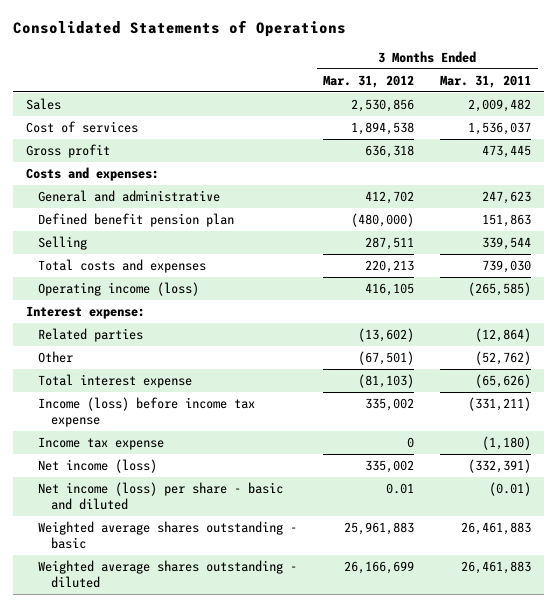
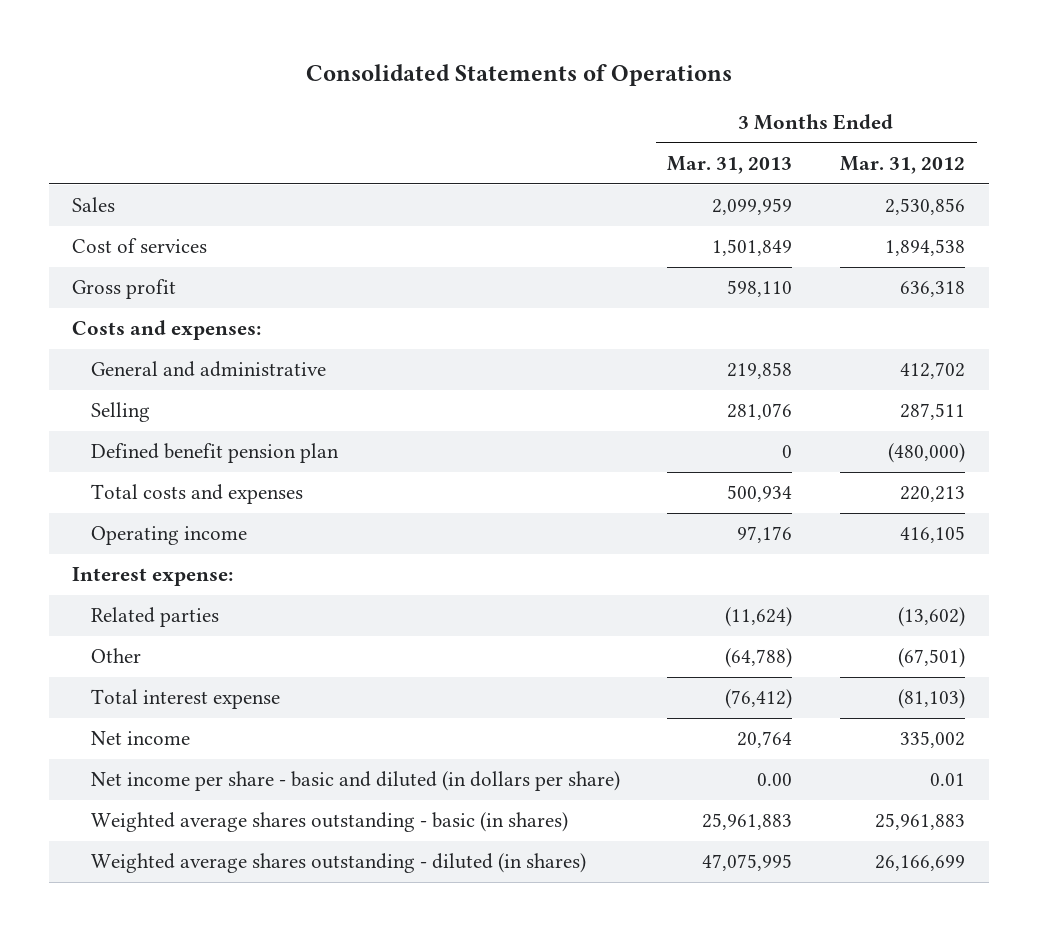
- | 3 Months Ended Mar. 31, 2012 | 3 Months Ended Mar. 31, 2011
+ | 3 Months Ended Mar. 31, 2013 | 3 Months Ended Mar. 31, 2012
moved down: Defined benefit pension plan | 0 | (480,000)
- Operating income (loss) | 416,105 | (265,585)
+ Operating income | 97,176 | 416,105
- Income (loss) before income tax expense | 335,002 | (331,211)
- Income tax expense | 0 | (1,180)
- Net income (loss) | 335,002 | (332,391)
- Net income (loss) per share - basic and diluted | 0.01 | (0.01)
- Weighted average shares outstanding - basic | 25,961,883 | 26,461,883
- Weighted average shares outstanding - diluted | 26,166,699 | 26,461,883
+ Net income | 20,764 | 335,002
+ Net income per share - basic and diluted (in dollars per share) | 0.00 | 0.01
+ Weighted average shares outstanding - basic (in shares) | 25,961,883 | 25,961,883
+ Weighted average shares outstanding - diluted (in shares) | 47,075,995 | 26,166,699

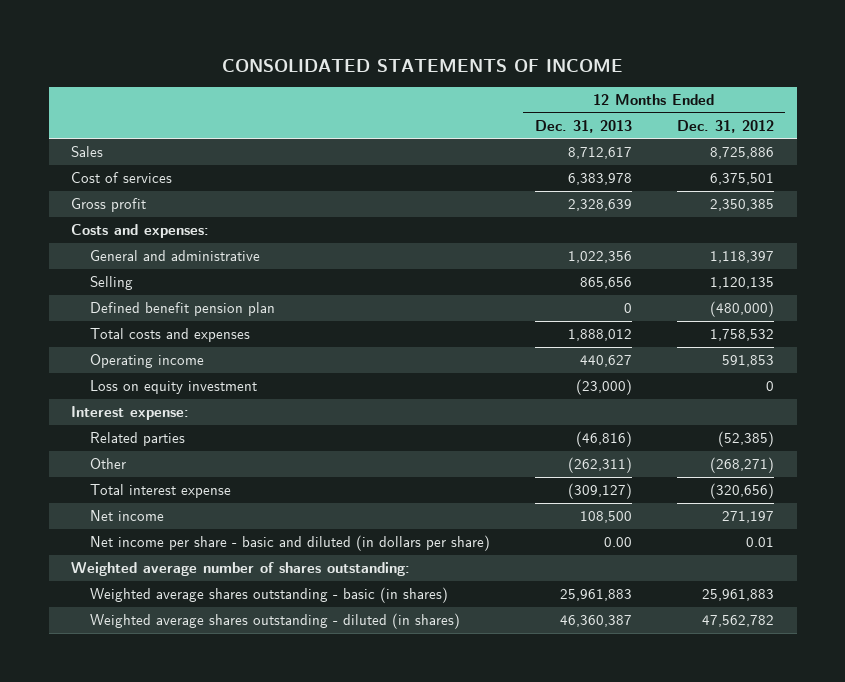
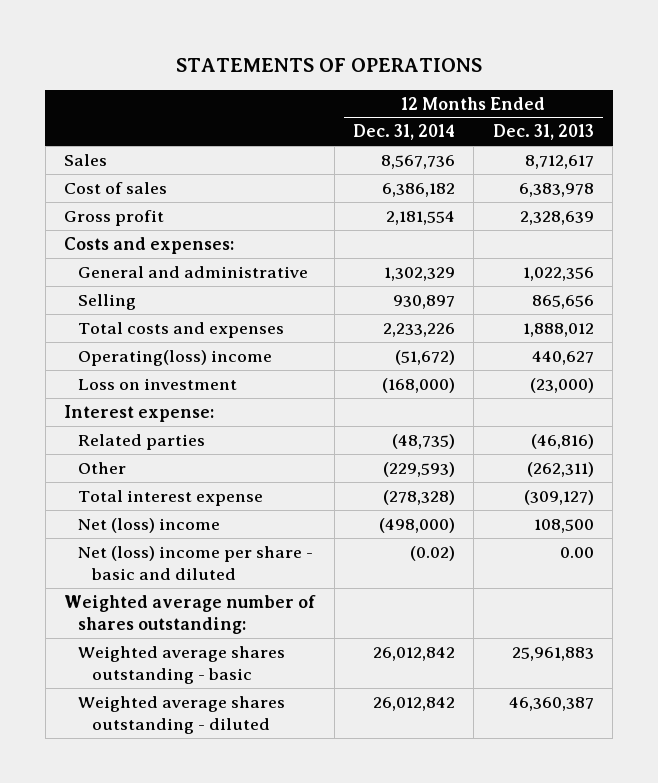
- CONSOLIDATED STATEMENTS OF INCOME
+ STATEMENTS OF OPERATIONS
- | 12 Months Ended Dec. 31, 2013 | 12 Months Ended Dec. 31, 2012
+ | 12 Months Ended Dec. 31, 2014 | 12 Months Ended Dec. 31, 2013
- Cost of services | 6,383,978 | 6,375,501
+ Cost of sales | 6,386,182 | 6,383,978
- Defined benefit pension plan | 0 | (480,000)
- Operating income | 440,627 | 591,853
- Loss on equity investment | (23,000) | 0
+ Operating(loss) income | (51,672) | 440,627
+ Loss on investment | (168,000) | (23,000)
- Net income | 108,500 | 271,197
- Net income per share - basic and diluted (in dollars per share) | 0.00 | 0.01
+ Net (loss) income | (498,000) | 108,500
+ Net (loss) income per share - basic and diluted | (0.02) | 0.00
- Weighted average shares outstanding - basic (in shares) | 25,961,883 | 25,961,883
- Weighted average shares outstanding - diluted (in shares) | 46,360,387 | 47,562,782
+ Weighted average shares outstanding - basic | 26,012,842 | 25,961,883
+ Weighted average shares outstanding - diluted | 26,012,842 | 46,360,387

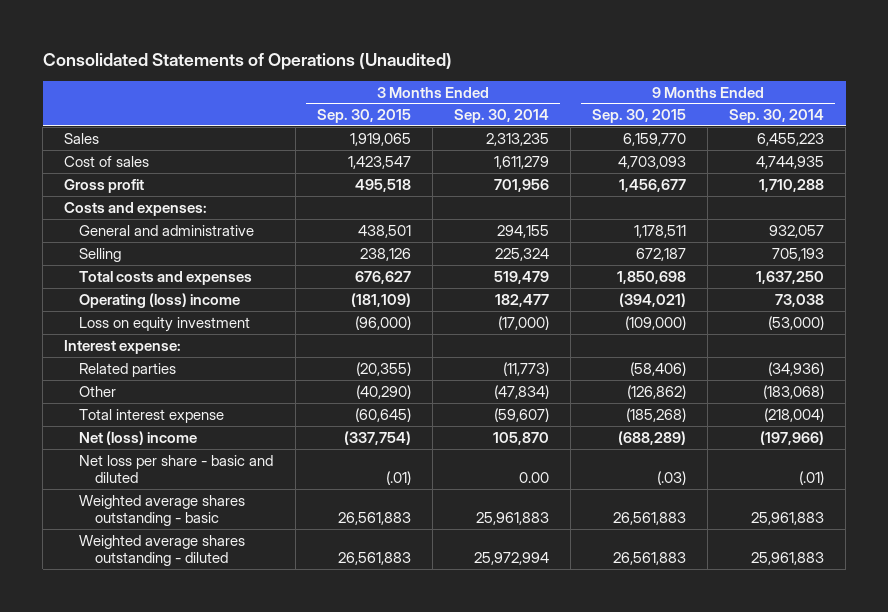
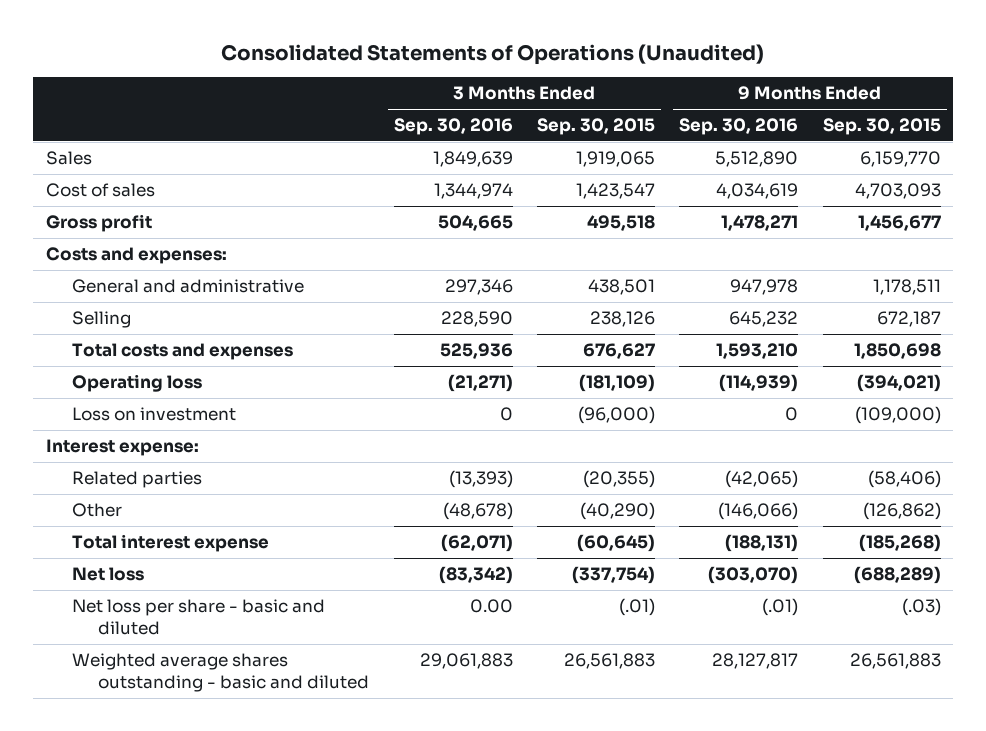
- | 3 Months Ended Sep. 30, 2015 | 3 Months Ended Sep. 30, 2014 | 9 Months Ended Sep. 30, 2015 | 9 Months Ended Sep. 30, 2014
+ | 3 Months Ended Sep. 30, 2016 | 3 Months Ended Sep. 30, 2015 | 9 Months Ended Sep. 30, 2016 | 9 Months Ended Sep. 30, 2015
- Operating (loss) income | (181,109) | 182,477 | (394,021) | 73,038
- Loss on equity investment | (96,000) | (17,000) | (109,000) | (53,000)
+ Operating loss | (21,271) | (181,109) | (114,939) | (394,021)
+ Loss on investment | 0 | (96,000) | 0 | (109,000)
- Net (loss) income | (337,754) | 105,870 | (688,289) | (197,966)
+ Net loss | (83,342) | (337,754) | (303,070) | (688,289)
- Weighted average shares outstanding - basic | 26,561,883 | 25,961,883 | 26,561,883 | 25,961,883
- Weighted average shares outstanding - diluted | 26,561,883 | 25,972,994 | 26,561,883 | 25,961,883
+ Weighted average shares outstanding - basic and diluted | 29,061,883 | 26,561,883 | 28,127,817 | 26,561,883

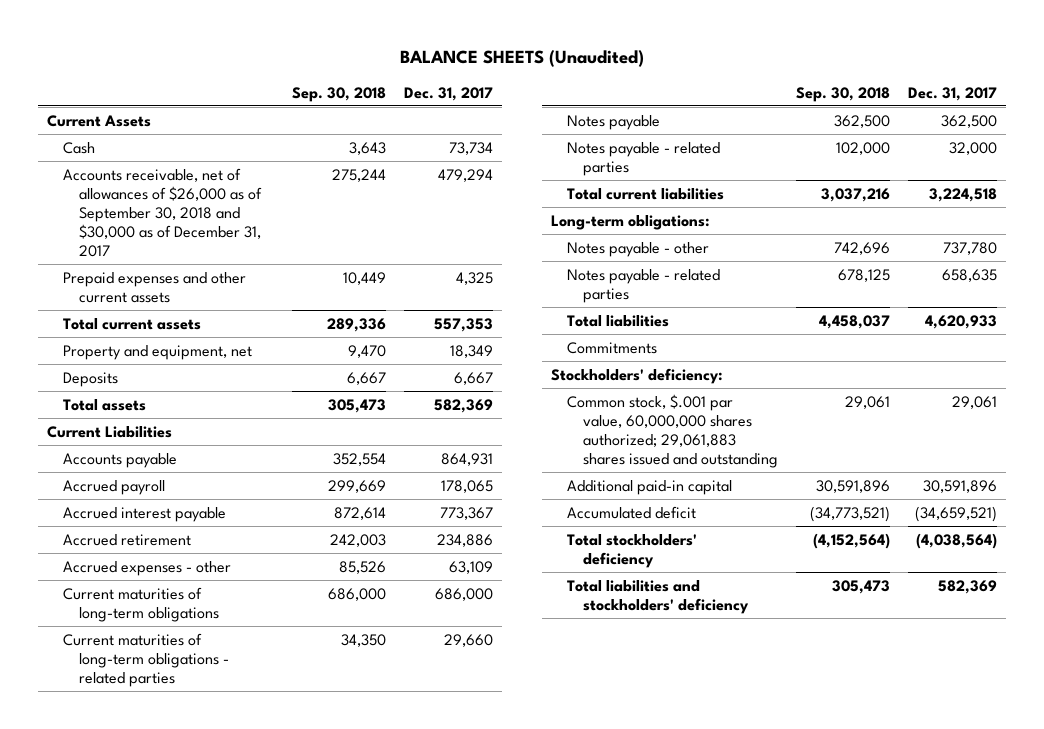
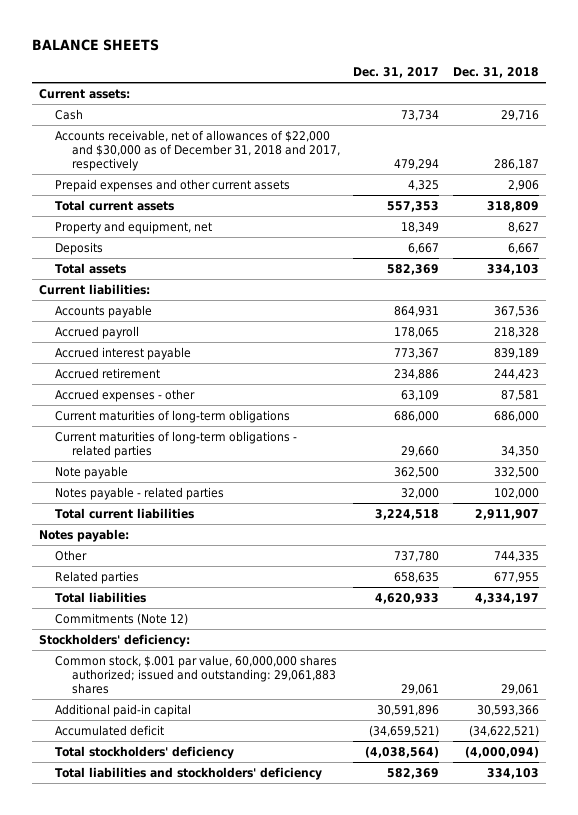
- BALANCE SHEETS (Unaudited)
+ BALANCE SHEETS
- | Sep. 30, 2018 | Dec. 31, 2017
+ | Dec. 31, 2017 | Dec. 31, 2018
- Current Assets
+ Current assets:
- Accounts receivable, net of allowances of $26,000 as of September 30, 2018 and $30,000 as of December 31, 2017 | 275,244 | 479,294
+ Accounts receivable, net of allowances of $22,000 and $30,000 as of December 31, 2018 and 2017, respectively | 479,294 | 286,187
- Current Liabilities
+ Current liabilities:
- Notes payable | 362,500 | 362,500
+ Note payable | 362,500 | 332,500
- Long-term obligations:
- Notes payable - other | 742,696 | 737,780
- Notes payable - related parties | 678,125 | 658,635
+ Notes payable:
+ Other | 737,780 | 744,335
+ Related parties | 658,635 | 677,955
- Commitments
+ Commitments (Note 12)
- Common stock, $.001 par value, 60,000,000 shares authorized; 29,061,883 shares issued and outstanding | 29,061 | 29,061
+ Common stock, $.001 par value, 60,000,000 shares authorized; issued and outstanding: 29,061,883 shares | 29,061 | 29,061

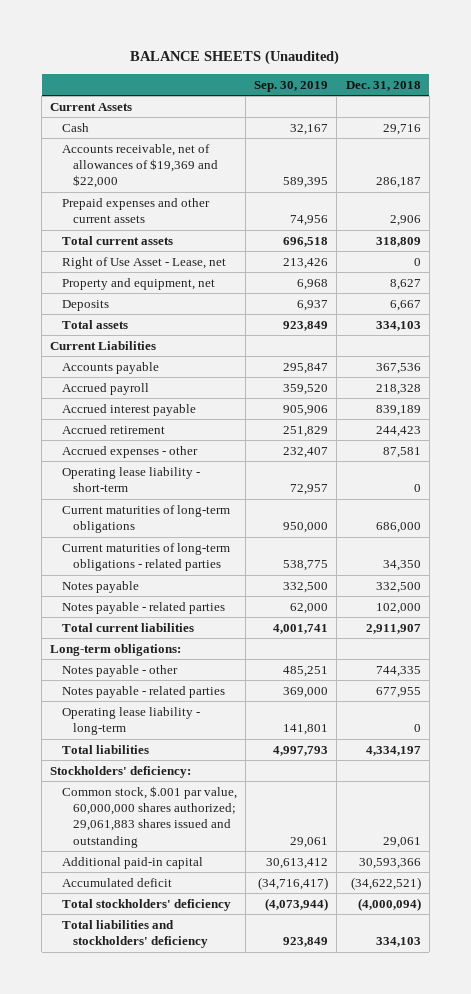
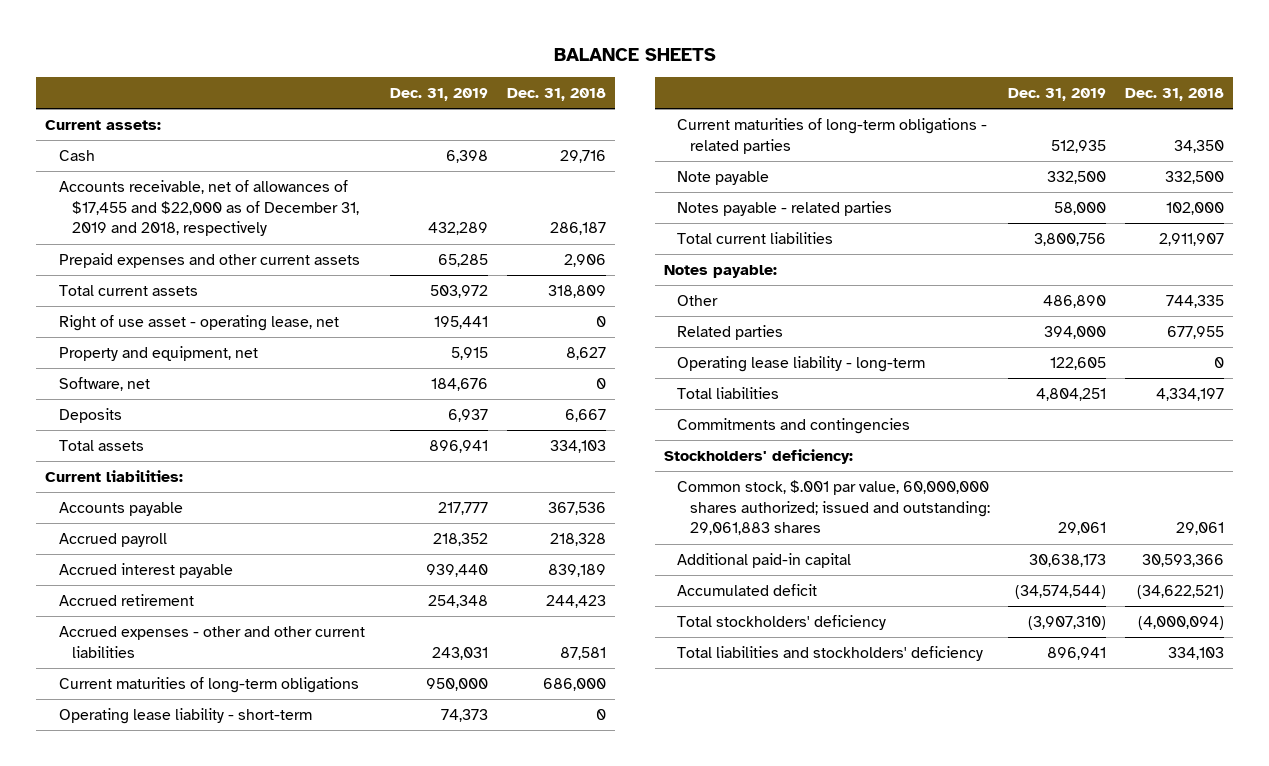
- BALANCE SHEETS (Unaudited)
+ BALANCE SHEETS
- | Sep. 30, 2019 | Dec. 31, 2018
+ | Dec. 31, 2019 | Dec. 31, 2018
- Current Assets
+ Current assets:
- Accounts receivable, net of allowances of $19,369 and $22,000 | 589,395 | 286,187
+ Accounts receivable, net of allowances of $17,455 and $22,000 as of December 31, 2019 and 2018, respectively | 432,289 | 286,187
- Right of Use Asset - Lease, net | 213,426 | 0
+ Right of use asset - operating lease, net | 195,441 | 0
+ Software, net | 184,676 | 0
- Current Liabilities
+ Current liabilities:
- Accrued expenses - other | 232,407 | 87,581
+ Accrued expenses - other and other current liabilities | 243,031 | 87,581
moved down: Operating lease liability - short-term | 74,373 | 0
- Notes payable | 332,500 | 332,500
+ Note payable | 332,500 | 332,500
- Long-term obligations:
- Notes payable - other | 485,251 | 744,335
- Notes payable - related parties | 369,000 | 677,955
+ Notes payable:
+ Other | 486,890 | 744,335
+ Related parties | 394,000 | 677,955
+ Commitments and contingencies
- Common stock, $.001 par value, 60,000,000 shares authorized; 29,061,883 shares issued and outstanding | 29,061 | 29,061
+ Common stock, $.001 par value, 60,000,000 shares authorized; issued and outstanding: 29,061,883 shares | 29,061 | 29,061

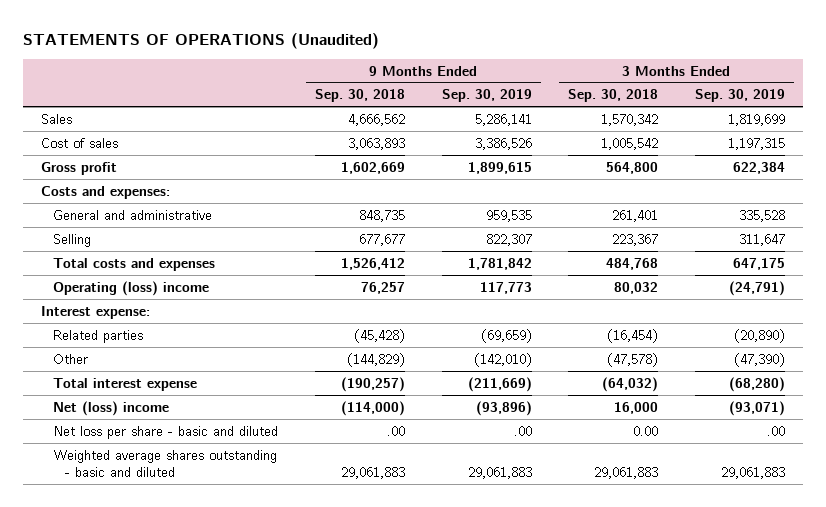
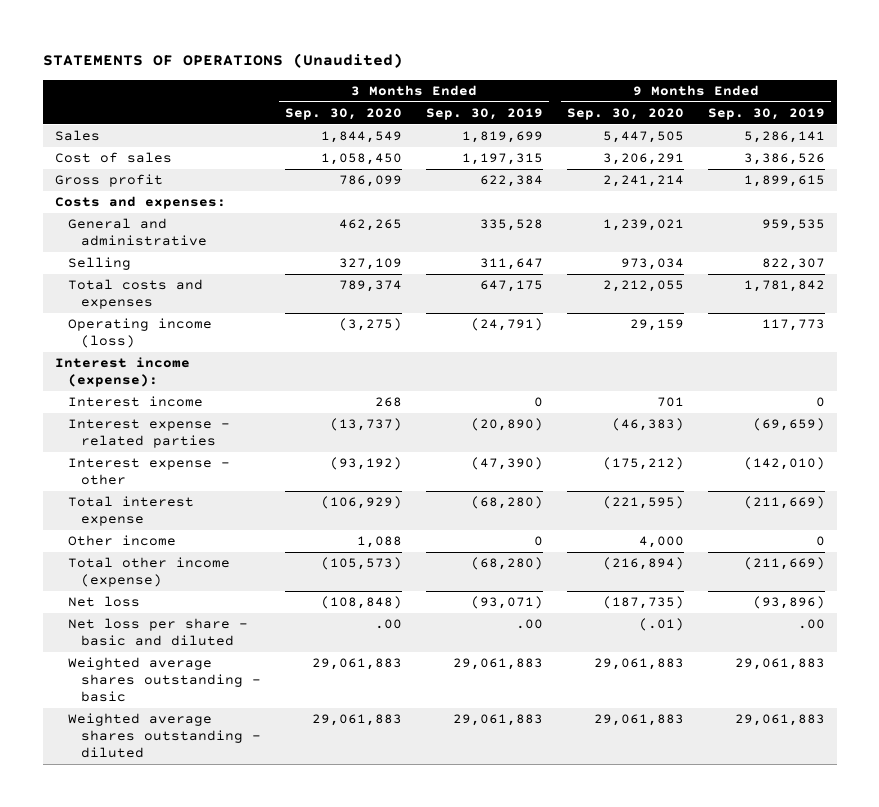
- | 9 Months Ended Sep. 30, 2018 | 9 Months Ended Sep. 30, 2019 | 3 Months Ended Sep. 30, 2018 | 3 Months Ended Sep. 30, 2019
+ | 3 Months Ended Sep. 30, 2020 | 3 Months Ended Sep. 30, 2019 | 9 Months Ended Sep. 30, 2020 | 9 Months Ended Sep. 30, 2019
- Operating (loss) income | 76,257 | 117,773 | 80,032 | (24,791)
- Interest expense:
- Related parties | (45,428) | (69,659) | (16,454) | (20,890)
- Other | (144,829) | (142,010) | (47,578) | (47,390)
+ Operating income (loss) | (3,275) | (24,791) | 29,159 | 117,773
+ Interest income (expense):
+ Interest income | 268 | 0 | 701 | 0
+ Interest expense - related parties | (13,737) | (20,890) | (46,383) | (69,659)
+ Interest expense - other | (93,192) | (47,390) | (175,212) | (142,010)
- Net (loss) income | (114,000) | (93,896) | 16,000 | (93,071)
+ Other income | 1,088 | 0 | 4,000 | 0
+ Total other income (expense) | (105,573) | (68,280) | (216,894) | (211,669)
+ Net loss | (108,848) | (93,071) | (187,735) | (93,896)
- Weighted average shares outstanding - basic and diluted | 29,061,883 | 29,061,883 | 29,061,883 | 29,061,883
+ Weighted average shares outstanding - basic | 29,061,883 | 29,061,883 | 29,061,883 | 29,061,883
+ Weighted average shares outstanding - diluted | 29,061,883 | 29,061,883 | 29,061,883 | 29,061,883

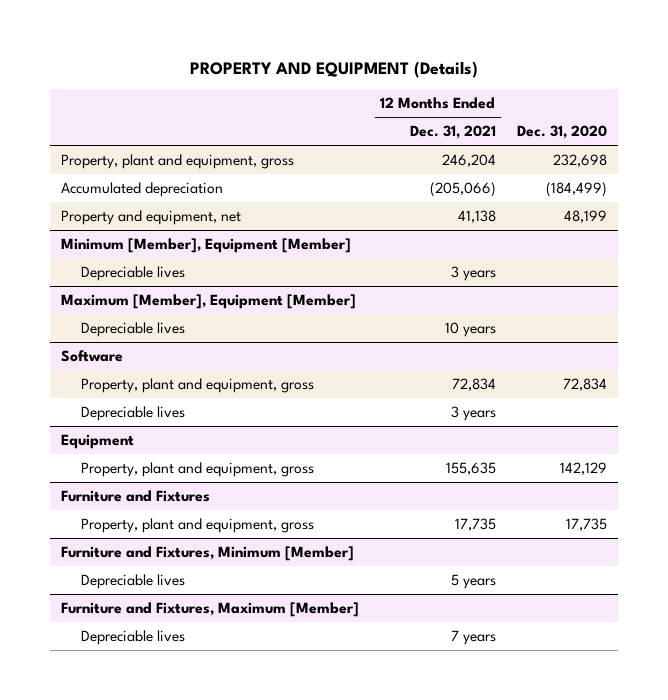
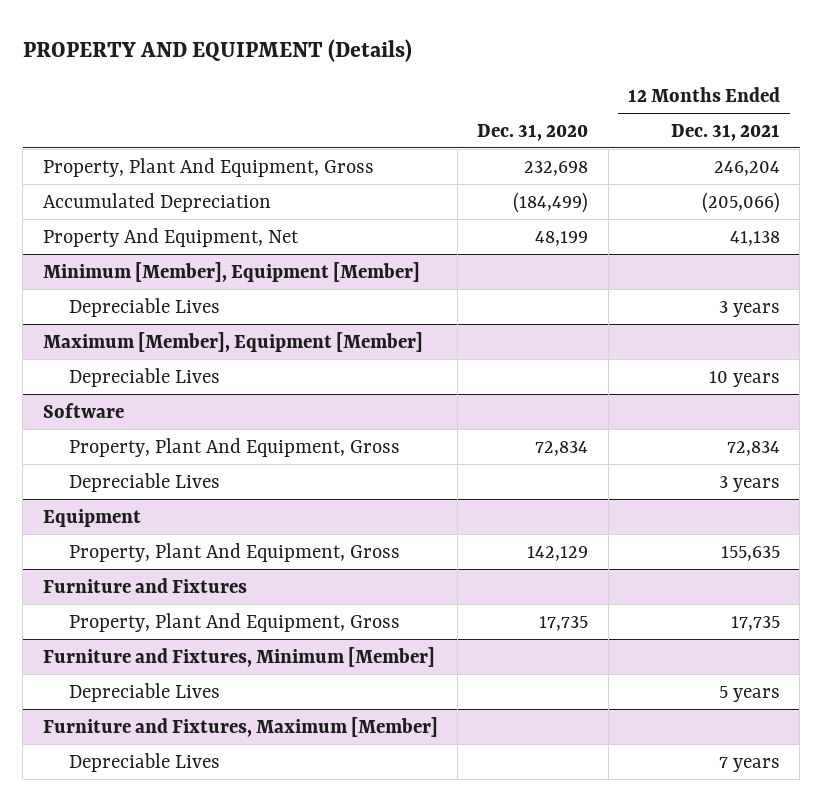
- | 12 Months Ended Dec. 31, 2021 | Dec. 31, 2020
+ | Dec. 31, 2020 | 12 Months Ended Dec. 31, 2021
- Property, plant and equipment, gross | 246,204 | 232,698
- Accumulated depreciation | (205,066) | (184,499)
- Property and equipment, net | 41,138 | 48,199
+ Property, Plant And Equipment, Gross | 232,698 | 246,204
+ Accumulated Depreciation | (184,499) | (205,066)
+ Property And Equipment, Net | 48,199 | 41,138
@ Minimum [Member], Equipment [Member]
- Depreciable lives | 3 years |
+ Depreciable Lives | | 3 years
@ Maximum [Member], Equipment [Member]
- Depreciable lives | 10 years |
+ Depreciable Lives | | 10 years
@ Software
- Property, plant and equipment, gross | 72,834 | 72,834
- Depreciable lives | 3 years |
+ Property, Plant And Equipment, Gross | 72,834 | 72,834
+ Depreciable Lives | | 3 years
@ Equipment
- Property, plant and equipment, gross | 155,635 | 142,129
+ Property, Plant And Equipment, Gross | 142,129 | 155,635
@ Furniture and Fixtures
- Property, plant and equipment, gross | 17,735 | 17,735
+ Property, Plant And Equipment, Gross | 17,735 | 17,735
@ Furniture and Fixtures, Minimum [Member]
- Depreciable lives | 5 years |
+ Depreciable Lives | | 5 years
@ Furniture and Fixtures, Maximum [Member]
- Depreciable lives | 7 years |
+ Depreciable Lives | | 7 years

